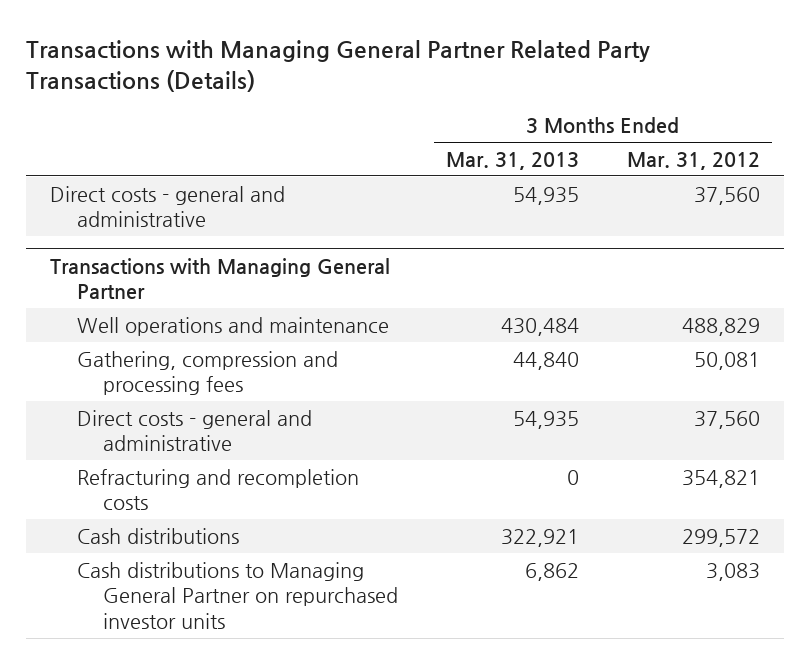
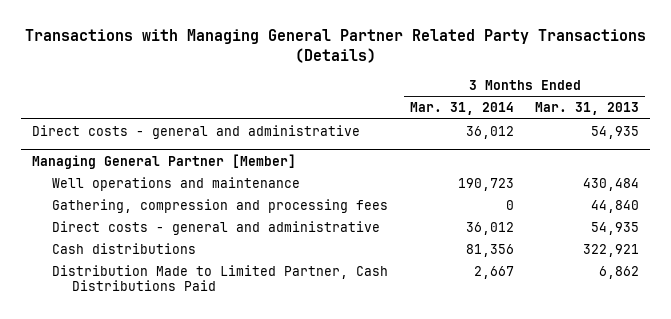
- | 3 Months Ended Mar. 31, 2013 | 3 Months Ended Mar. 31, 2012
+ | 3 Months Ended Mar. 31, 2014 | 3 Months Ended Mar. 31, 2013
- Transactions with Managing General Partner
+ Managing General Partner [Member]
- Refracturing and recompletion costs | 0 | 354,821
- Cash distributions to Managing General Partner on repurchased investor units | 6,862 | 3,083
+ Distribution Made to Limited Partner, Cash Distributions Paid | 2,667 | 6,862

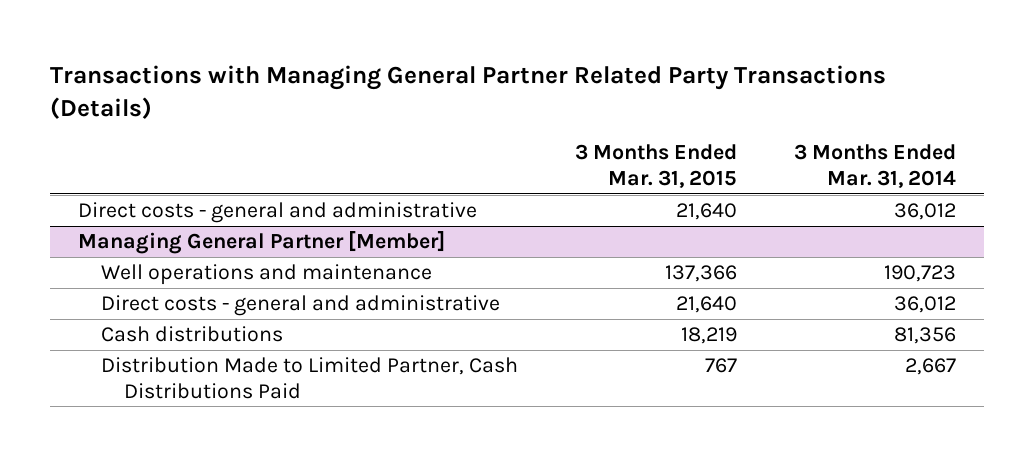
- | 3 Months Ended Mar. 31, 2014 | 3 Months Ended Mar. 31, 2013
+ | 3 Months Ended Mar. 31, 2015 | 3 Months Ended Mar. 31, 2014
@ Managing General Partner [Member]
- Gathering, compression and processing fees | 0 | 44,840

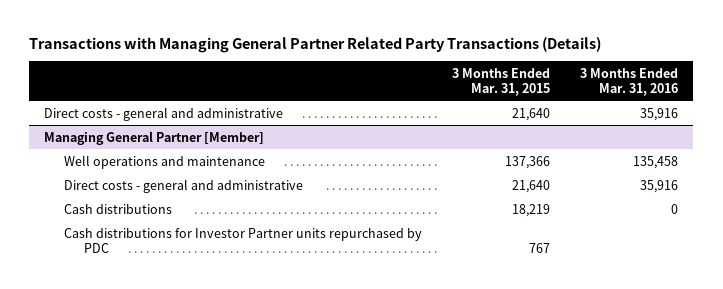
- | 3 Months Ended Mar. 31, 2015 | 3 Months Ended Mar. 31, 2014
+ | 3 Months Ended Mar. 31, 2015 | 3 Months Ended Mar. 31, 2016
@ Managing General Partner [Member]
- Distribution Made to Limited Partner, Cash Distributions Paid | 767 | 2,667
+ Cash distributions for Investor Partner units repurchased by PDC | 767 |

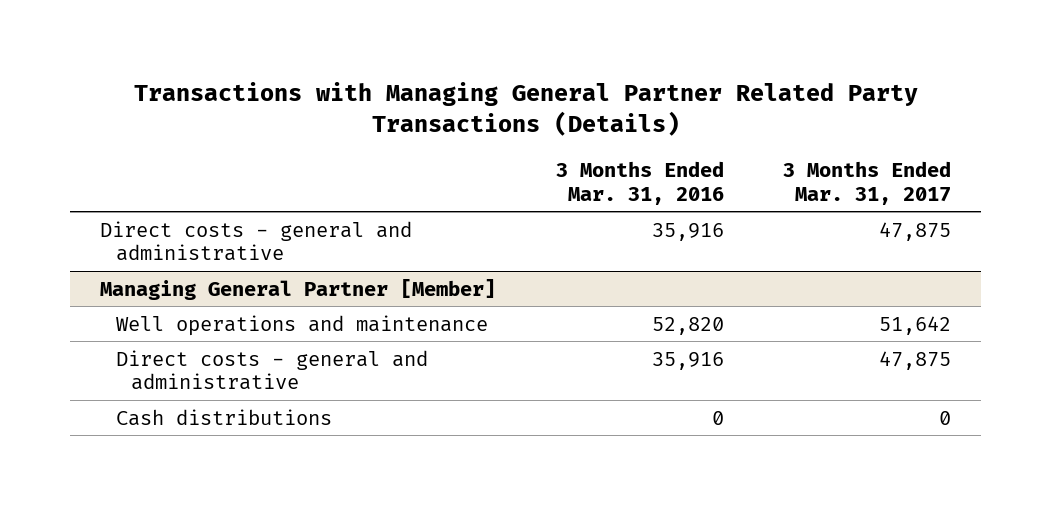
- | 3 Months Ended Mar. 31, 2015 | 3 Months Ended Mar. 31, 2016
+ | 3 Months Ended Mar. 31, 2016 | 3 Months Ended Mar. 31, 2017
@ Managing General Partner [Member]
- Well operations and maintenance | 137,366 | 135,458
+ Well operations and maintenance | 52,820 | 51,642
- Cash distributions for Investor Partner units repurchased by PDC | 767 |

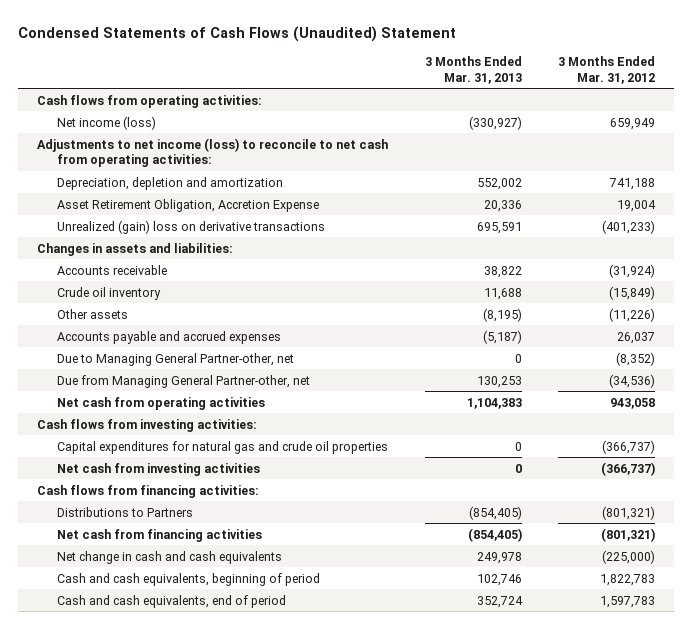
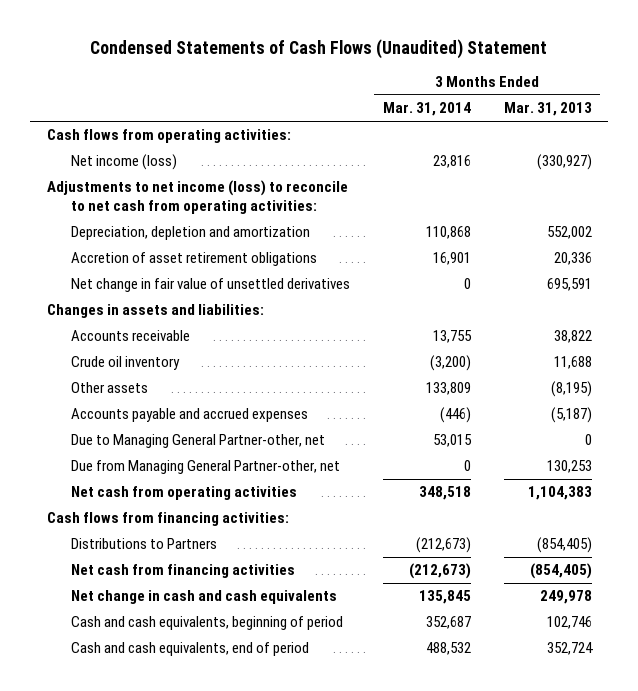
- | 3 Months Ended Mar. 31, 2013 | 3 Months Ended Mar. 31, 2012
+ | 3 Months Ended Mar. 31, 2014 | 3 Months Ended Mar. 31, 2013
- Asset Retirement Obligation, Accretion Expense | 20,336 | 19,004
- Unrealized (gain) loss on derivative transactions | 695,591 | (401,233)
+ Accretion of asset retirement obligations | 16,901 | 20,336
+ Net change in fair value of unsettled derivatives | 0 | 695,591
- Cash flows from investing activities:
- Capital expenditures for natural gas and crude oil properties | 0 | (366,737)
- Net cash from investing activities | 0 | (366,737)

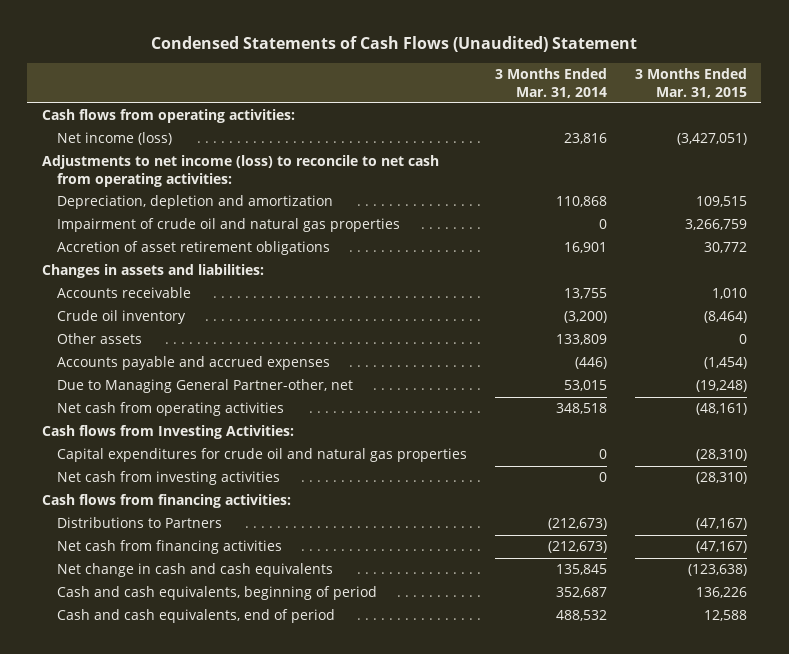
- | 3 Months Ended Mar. 31, 2014 | 3 Months Ended Mar. 31, 2013
+ | 3 Months Ended Mar. 31, 2014 | 3 Months Ended Mar. 31, 2015
+ Impairment of crude oil and natural gas properties | 0 | 3,266,759
- Net change in fair value of unsettled derivatives | 0 | 695,591
- Due from Managing General Partner-other, net | 0 | 130,253
+ Cash flows from Investing Activities:
+ Capital expenditures for crude oil and natural gas properties | 0 | (28,310)
+ Net cash from investing activities | 0 | (28,310)

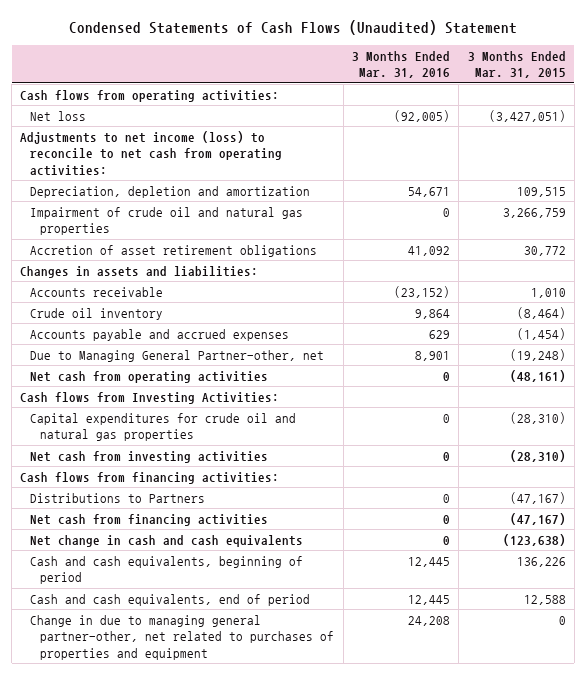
- | 3 Months Ended Mar. 31, 2014 | 3 Months Ended Mar. 31, 2015
+ | 3 Months Ended Mar. 31, 2016 | 3 Months Ended Mar. 31, 2015
- Net income (loss) | 23,816 | (3,427,051)
+ Net loss | (92,005) | (3,427,051)
- Other assets | 133,809 | 0
+ Change in due to managing general partner-other, net related to purchases of properties and equipment | 24,208 | 0

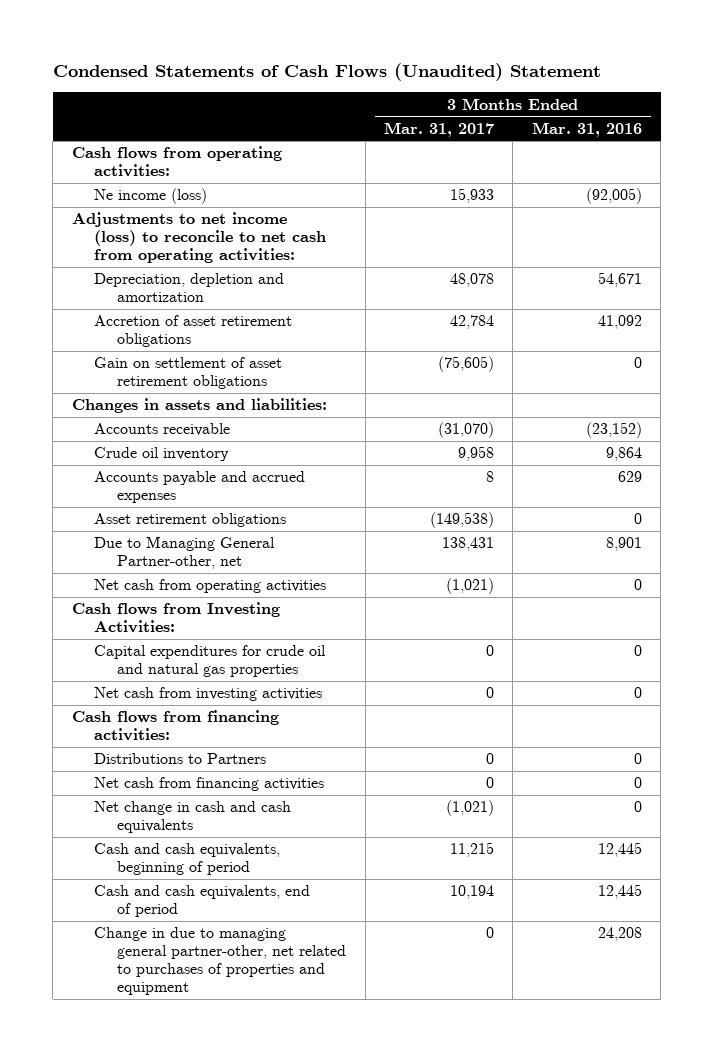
- | 3 Months Ended Mar. 31, 2016 | 3 Months Ended Mar. 31, 2015
+ | 3 Months Ended Mar. 31, 2017 | 3 Months Ended Mar. 31, 2016
- Net loss | (92,005) | (3,427,051)
+ Ne income (loss) | 15,933 | (92,005)
- Impairment of crude oil and natural gas properties | 0 | 3,266,759
+ Gain on settlement of asset retirement obligations | (75,605) | 0
+ Asset retirement obligations | (149,538) | 0

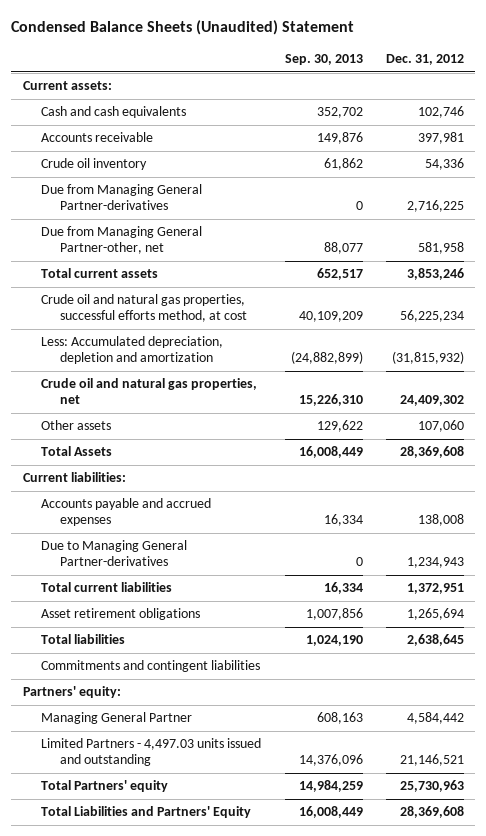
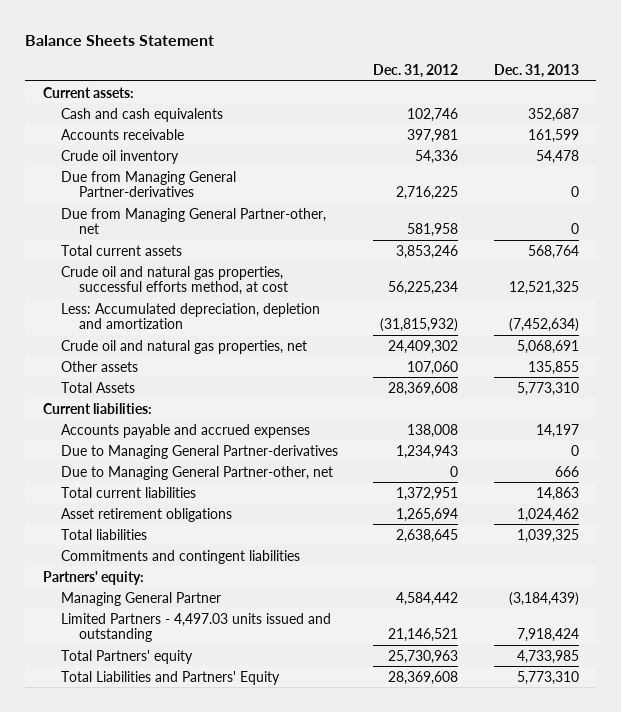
- Condensed Balance Sheets (Unaudited) Statement
+ Balance Sheets Statement
- | Sep. 30, 2013 | Dec. 31, 2012
+ | Dec. 31, 2012 | Dec. 31, 2013
+ Due to Managing General Partner-other, net | 0 | 666

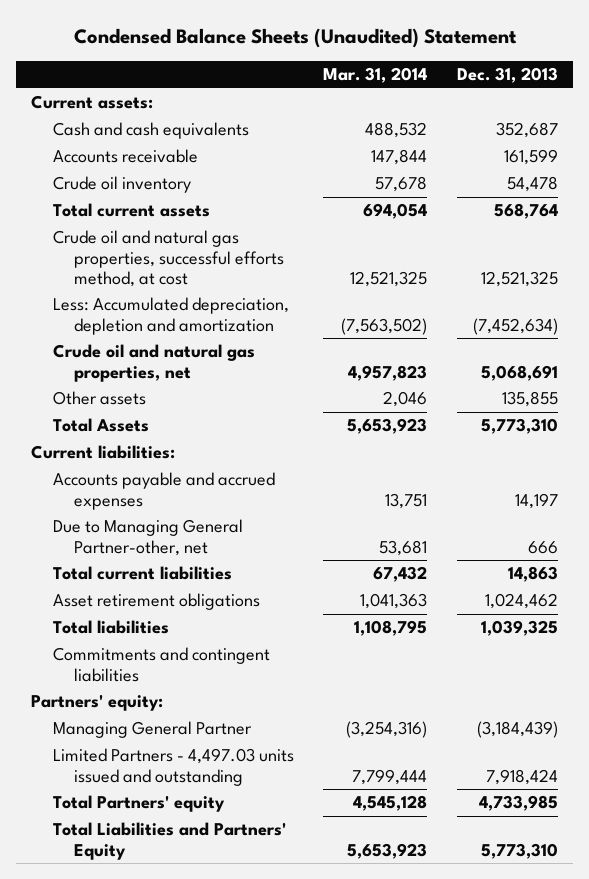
- Balance Sheets Statement
+ Condensed Balance Sheets (Unaudited) Statement
- | Dec. 31, 2012 | Dec. 31, 2013
+ | Mar. 31, 2014 | Dec. 31, 2013
- Due from Managing General Partner-derivatives | 2,716,225 | 0
- Due from Managing General Partner-other, net | 581,958 | 0
- Due to Managing General Partner-derivatives | 1,234,943 | 0

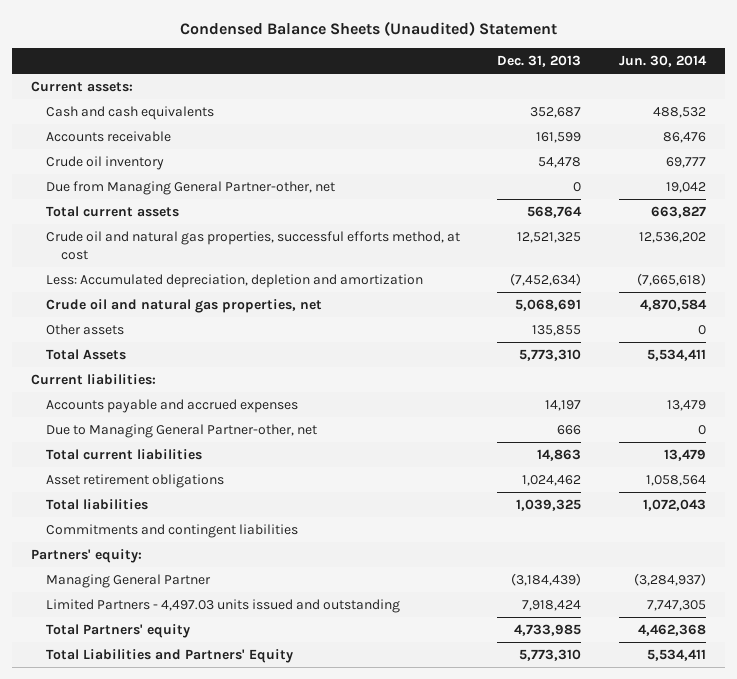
- | Mar. 31, 2014 | Dec. 31, 2013
+ | Dec. 31, 2013 | Jun. 30, 2014
+ Due from Managing General Partner-other, net | 0 | 19,042

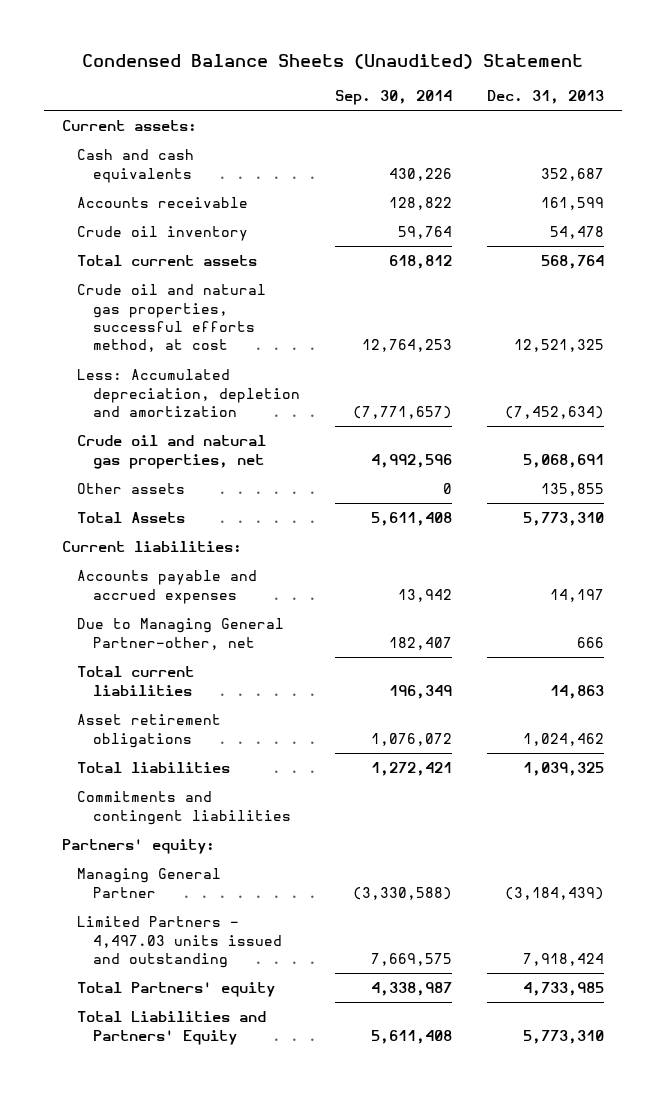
- | Dec. 31, 2013 | Jun. 30, 2014
+ | Sep. 30, 2014 | Dec. 31, 2013
- Due from Managing General Partner-other, net | 0 | 19,042

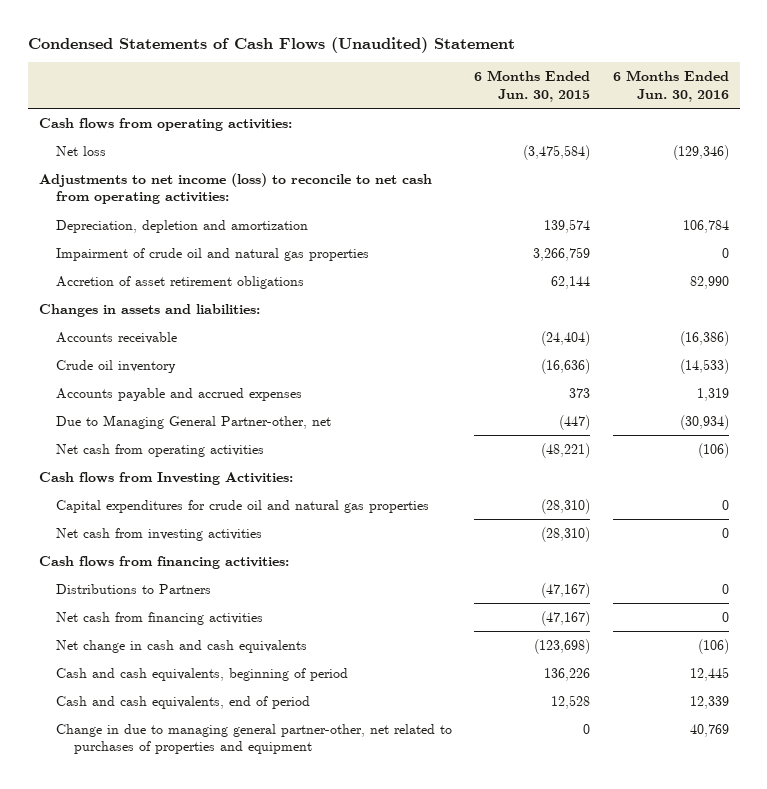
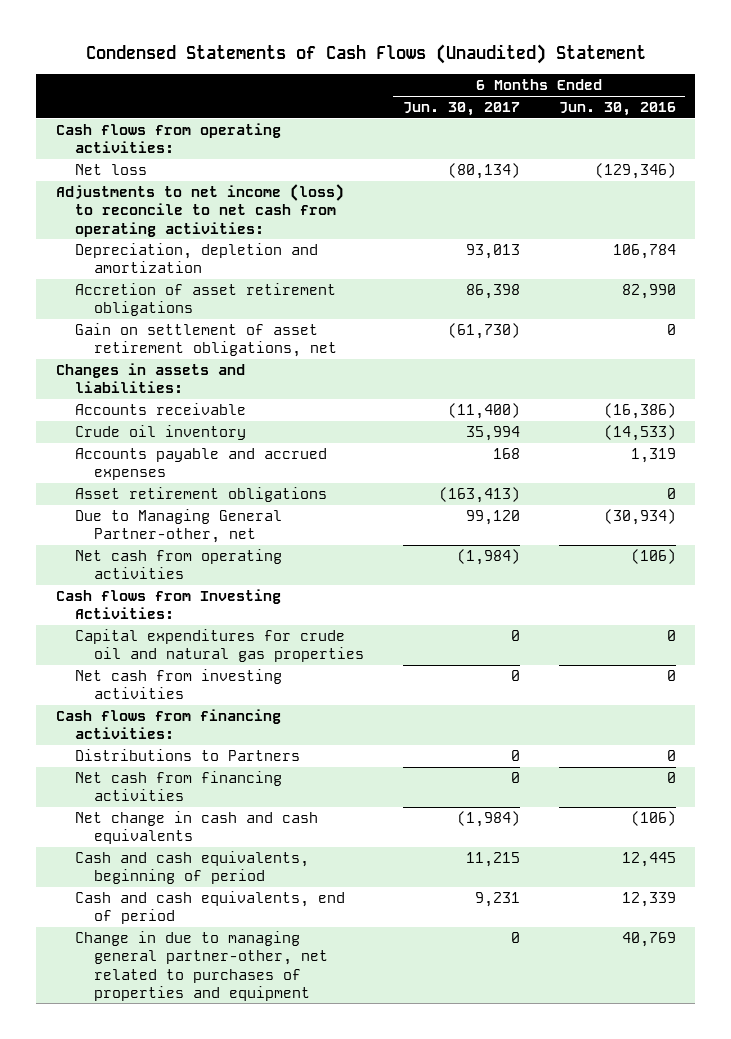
- | 6 Months Ended Jun. 30, 2015 | 6 Months Ended Jun. 30, 2016
+ | 6 Months Ended Jun. 30, 2017 | 6 Months Ended Jun. 30, 2016
- Impairment of crude oil and natural gas properties | 3,266,759 | 0
+ Gain on settlement of asset retirement obligations, net | (61,730) | 0
+ Asset retirement obligations | (163,413) | 0

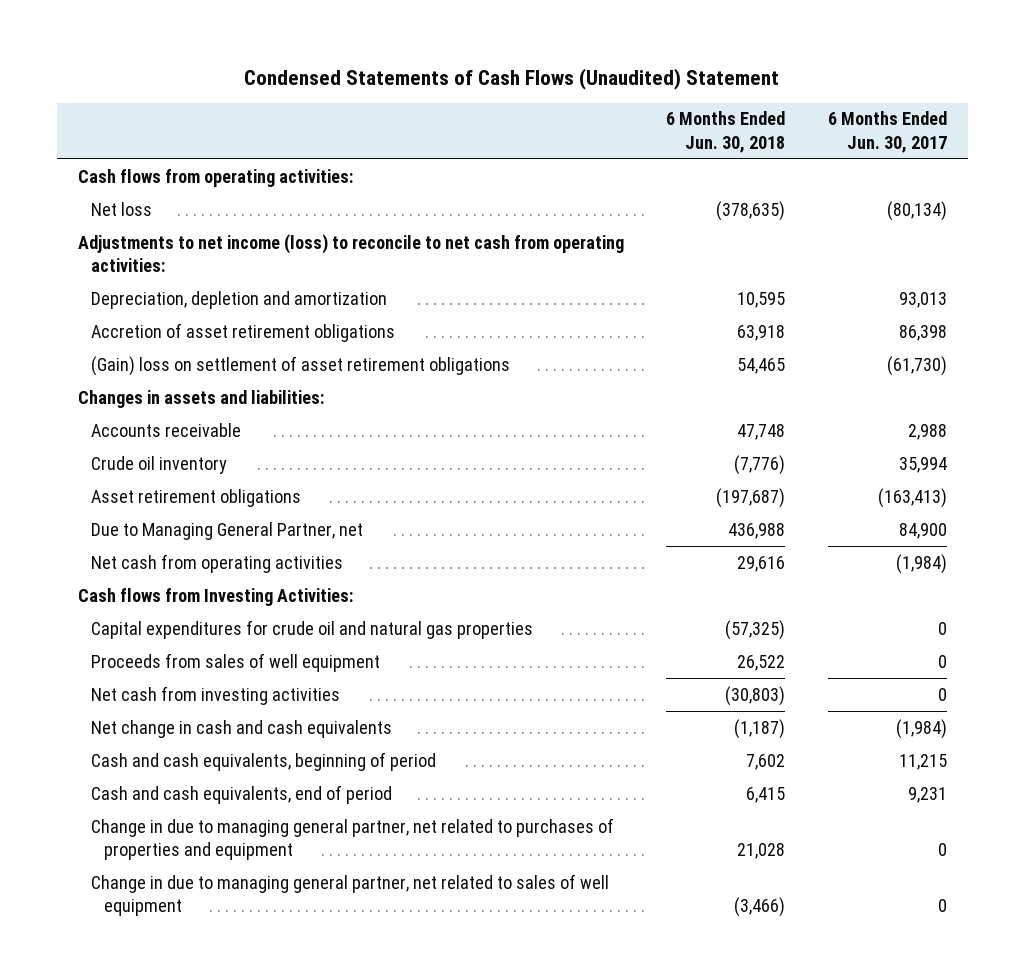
- | 6 Months Ended Jun. 30, 2017 | 6 Months Ended Jun. 30, 2016
+ | 6 Months Ended Jun. 30, 2018 | 6 Months Ended Jun. 30, 2017
- Gain on settlement of asset retirement obligations, net | (61,730) | 0
+ (Gain) loss on settlement of asset retirement obligations | 54,465 | (61,730)
- Accounts receivable | (11,400) | (16,386)
+ Accounts receivable | 47,748 | 2,988
- Accounts payable and accrued expenses | 168 | 1,319
- Due to Managing General Partner-other, net | 99,120 | (30,934)
+ Due to Managing General Partner, net | 436,988 | 84,900
+ Proceeds from sales of well equipment | 26,522 | 0
- Cash flows from financing activities:
- Distributions to Partners | 0 | 0
- Net cash from financing activities | 0 | 0
- Change in due to managing general partner-other, net related to purchases of properties and equipment | 0 | 40,769
+ Change in due to managing general partner, net related to purchases of properties and equipment | 21,028 | 0
+ Change in due to managing general partner, net related to sales of well equipment | (3,466) | 0

